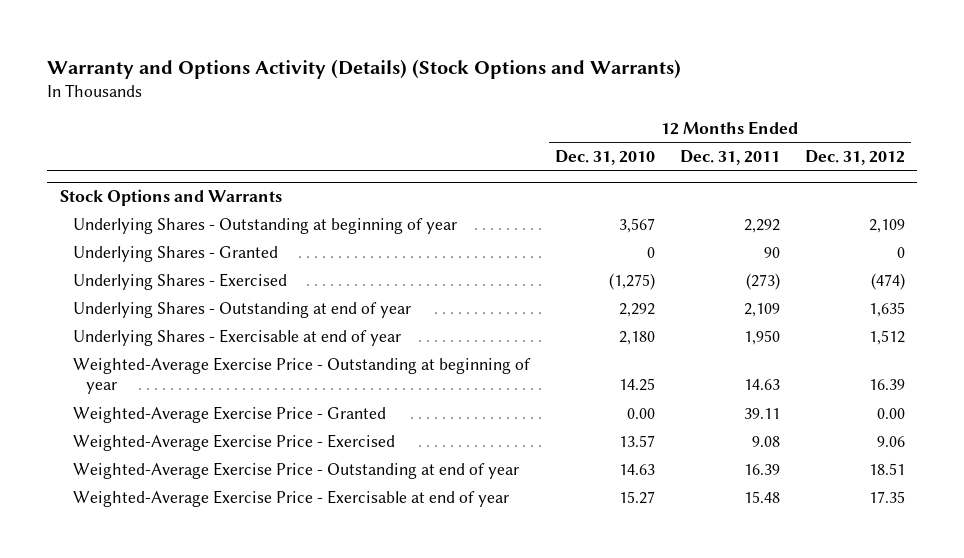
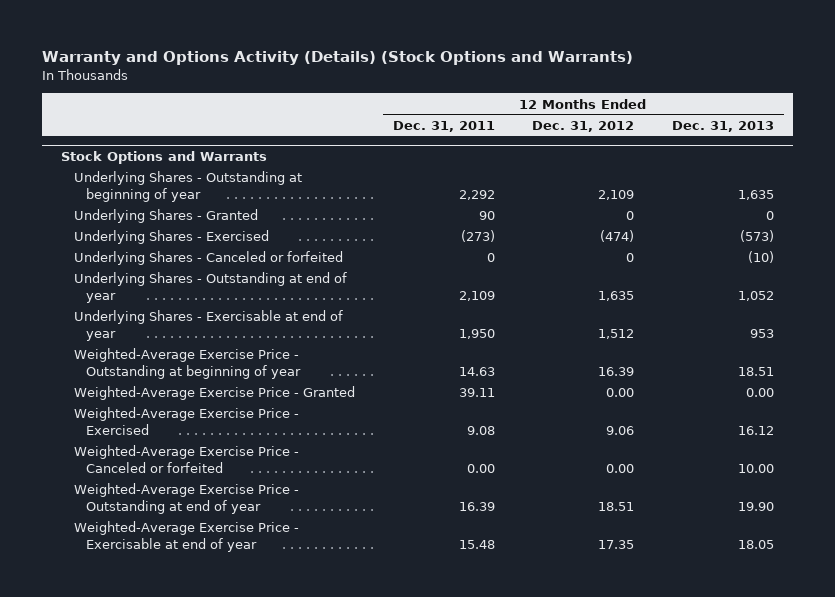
- | 12 Months Ended Dec. 31, 2010 | 12 Months Ended Dec. 31, 2011 | 12 Months Ended Dec. 31, 2012
+ | 12 Months Ended Dec. 31, 2011 | 12 Months Ended Dec. 31, 2012 | 12 Months Ended Dec. 31, 2013
@ Stock Options and Warrants
+ Underlying Shares - Canceled or forfeited | 0 | 0 | (10)
+ Weighted-Average Exercise Price - Canceled or forfeited | 0.00 | 0.00 | 10.00

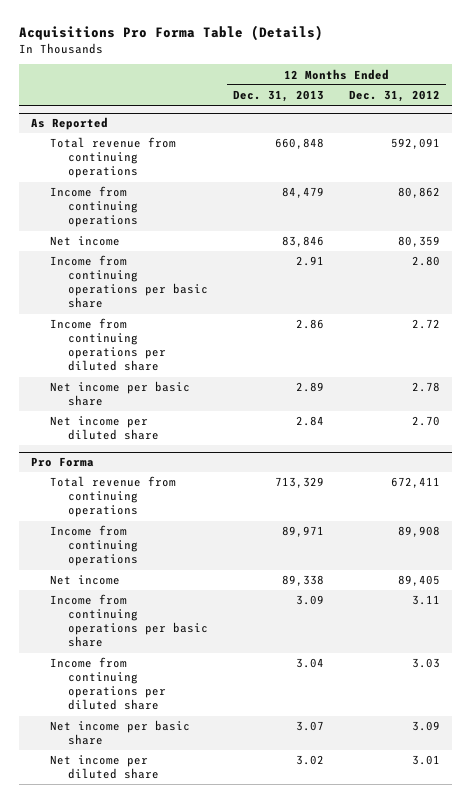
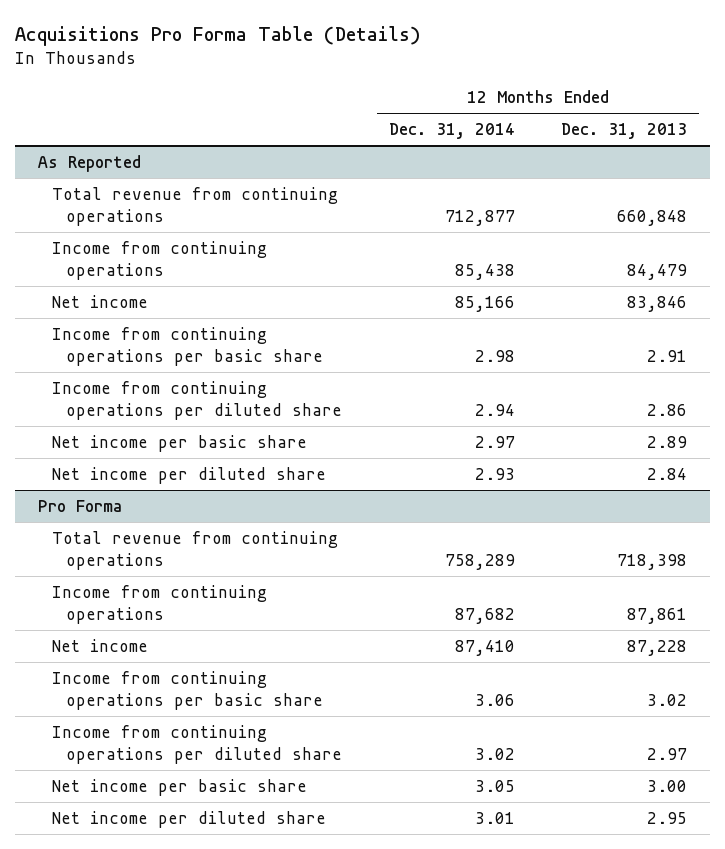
- | 12 Months Ended Dec. 31, 2013 | 12 Months Ended Dec. 31, 2012
+ | 12 Months Ended Dec. 31, 2014 | 12 Months Ended Dec. 31, 2013
@ Pro Forma
- Total revenue from continuing operations | 713,329 | 672,411
- Income from continuing operations | 89,971 | 89,908
- Net income | 89,338 | 89,405
- Income from continuing operations per basic share | 3.09 | 3.11
- Income from continuing operations per diluted share | 3.04 | 3.03
- Net income per basic share | 3.07 | 3.09
- Net income per diluted share | 3.02 | 3.01
+ Total revenue from continuing operations | 758,289 | 718,398
+ Income from continuing operations | 87,682 | 87,861
+ Net income | 87,410 | 87,228
+ Income from continuing operations per basic share | 3.06 | 3.02
+ Income from continuing operations per diluted share | 3.02 | 2.97
+ Net income per basic share | 3.05 | 3.00
+ Net income per diluted share | 3.01 | 2.95

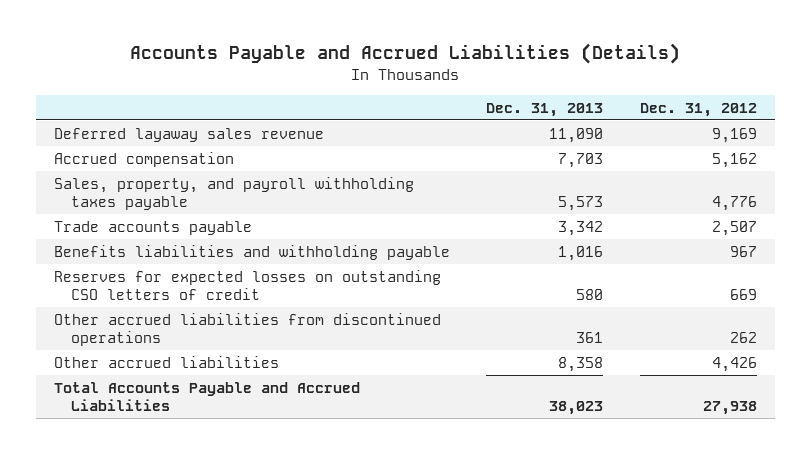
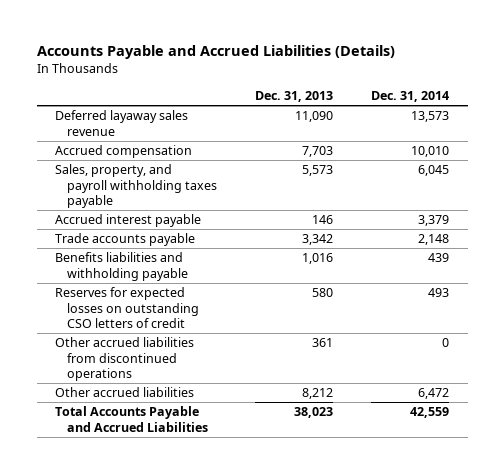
- | Dec. 31, 2013 | Dec. 31, 2012
+ | Dec. 31, 2013 | Dec. 31, 2014
+ Accrued interest payable | 146 | 3,379
- Other accrued liabilities | 8,358 | 4,426
+ Other accrued liabilities | 8,212 | 6,472

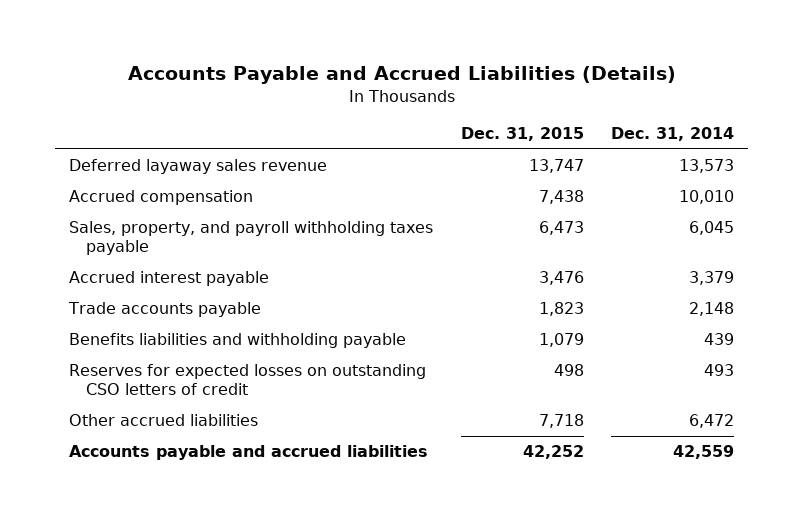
- | Dec. 31, 2013 | Dec. 31, 2014
+ | Dec. 31, 2015 | Dec. 31, 2014
- Other accrued liabilities from discontinued operations | 361 | 0
- Total Accounts Payable and Accrued Liabilities | 38,023 | 42,559
+ Accounts payable and accrued liabilities | 42,252 | 42,559

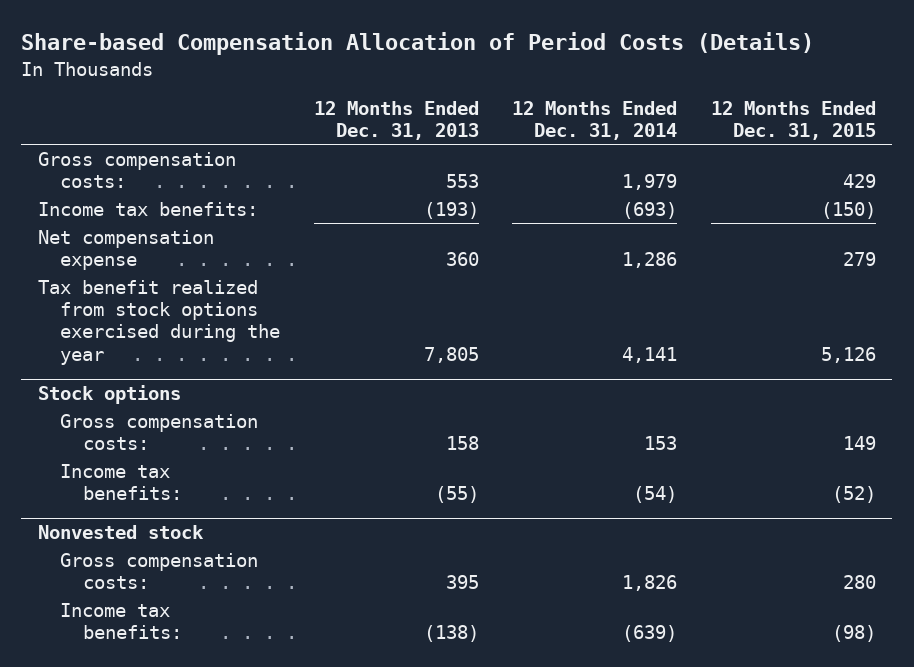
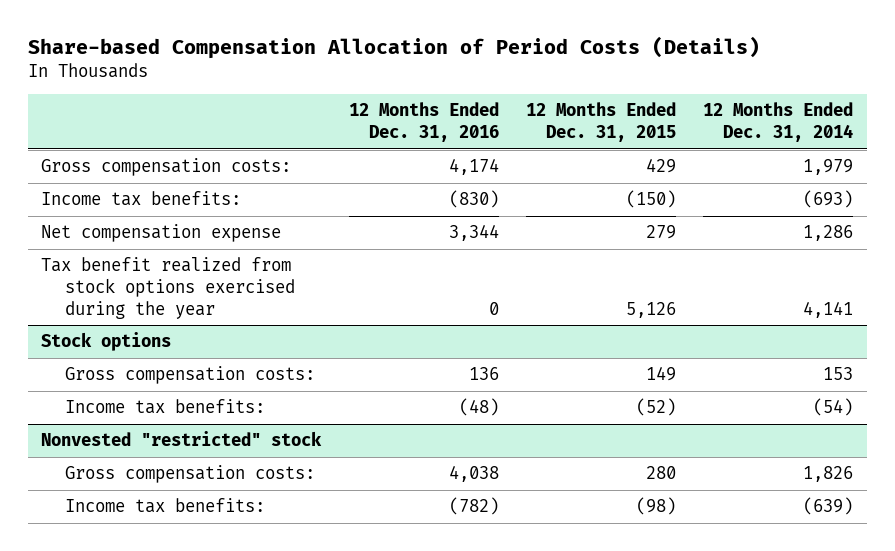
- | 12 Months Ended Dec. 31, 2013 | 12 Months Ended Dec. 31, 2014 | 12 Months Ended Dec. 31, 2015
+ | 12 Months Ended Dec. 31, 2016 | 12 Months Ended Dec. 31, 2015 | 12 Months Ended Dec. 31, 2014
- Nonvested stock
+ Nonvested "restricted" stock

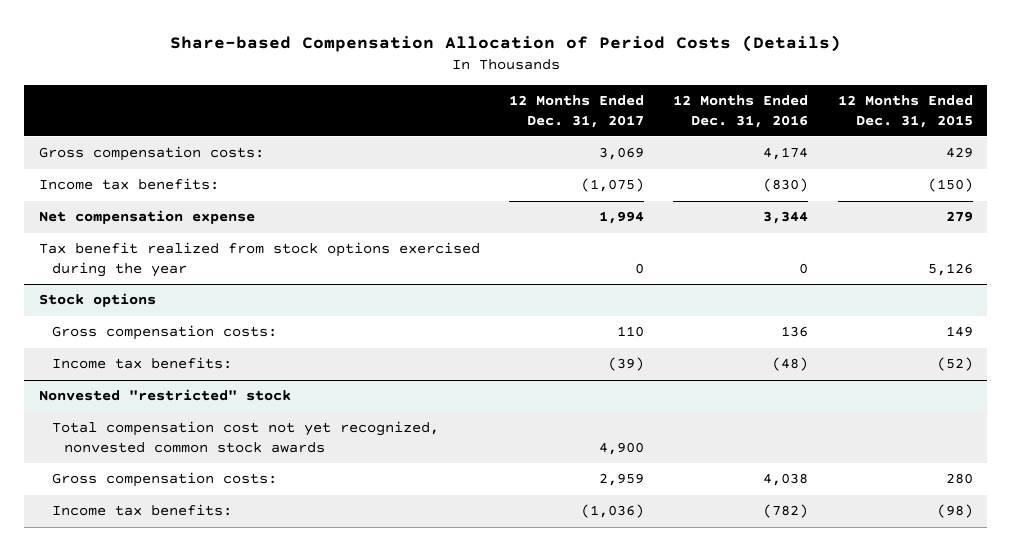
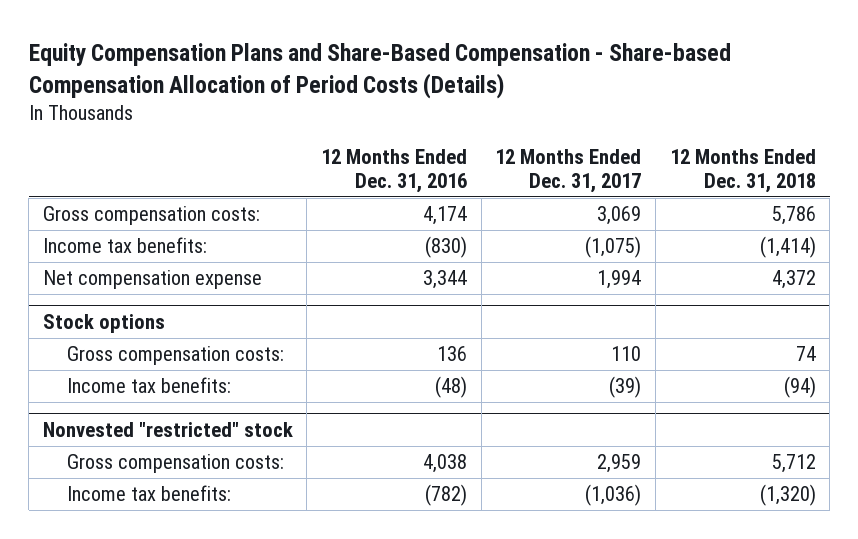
- Share-based Compensation Allocation of Period Costs (Details)
+ Equity Compensation Plans and Share-Based Compensation - Share-based Compensation Allocation of Period Costs (Details)
- | 12 Months Ended Dec. 31, 2017 | 12 Months Ended Dec. 31, 2016 | 12 Months Ended Dec. 31, 2015
+ | 12 Months Ended Dec. 31, 2016 | 12 Months Ended Dec. 31, 2017 | 12 Months Ended Dec. 31, 2018
- Tax benefit realized from stock options exercised during the year | 0 | 0 | 5,126
@ Nonvested "restricted" stock
- Total compensation cost not yet recognized, nonvested common stock awards | 4,900 | |

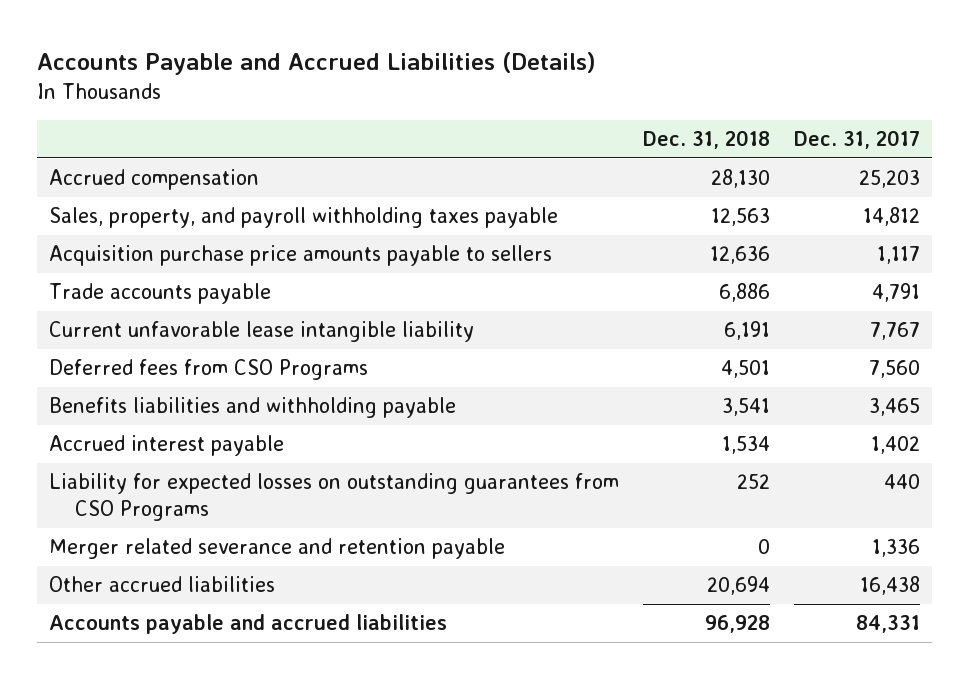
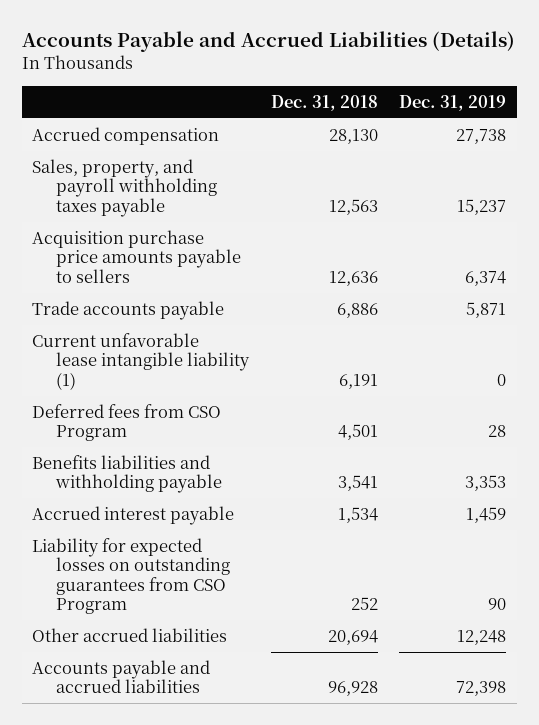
- | Dec. 31, 2018 | Dec. 31, 2017
+ | Dec. 31, 2018 | Dec. 31, 2019
- Current unfavorable lease intangible liability | 6,191 | 7,767
- Deferred fees from CSO Programs | 4,501 | 7,560
+ Current unfavorable lease intangible liability (1) | 6,191 | 0
+ Deferred fees from CSO Program | 4,501 | 28
- Liability for expected losses on outstanding guarantees from CSO Programs | 252 | 440
- Merger related severance and retention payable | 0 | 1,336
+ Liability for expected losses on outstanding guarantees from CSO Program | 252 | 90

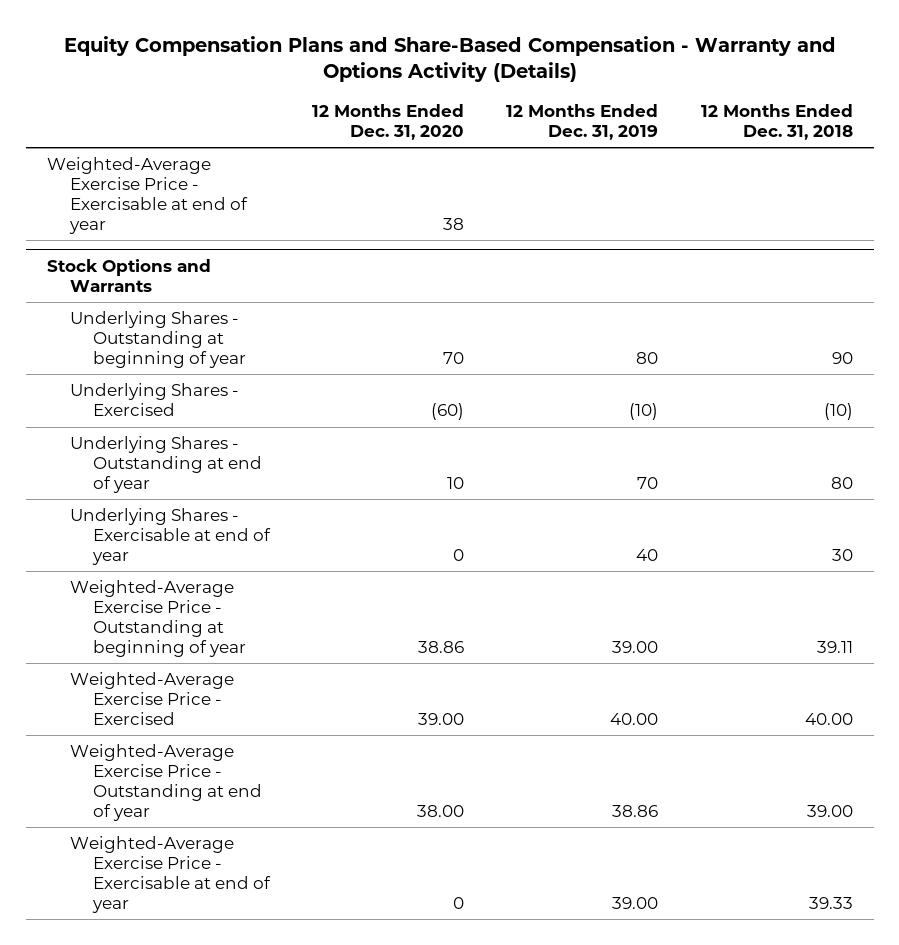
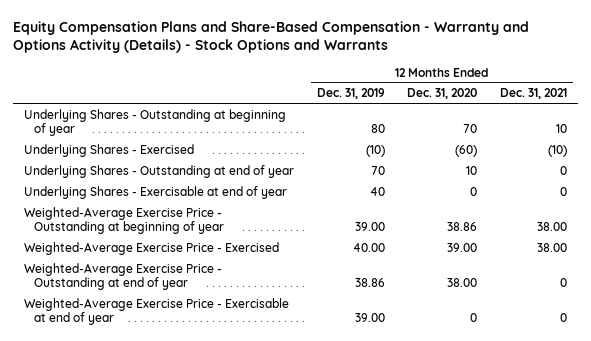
- Equity Compensation Plans and Share-Based Compensation - Warranty and Options Activity (Details)
+ Equity Compensation Plans and Share-Based Compensation - Warranty and Options Activity (Details) - Stock Options and Warrants
- | 12 Months Ended Dec. 31, 2020 | 12 Months Ended Dec. 31, 2019 | 12 Months Ended Dec. 31, 2018
+ | 12 Months Ended Dec. 31, 2019 | 12 Months Ended Dec. 31, 2020 | 12 Months Ended Dec. 31, 2021
- Weighted-Average Exercise Price - Exercisable at end of year | 38 | |
- Stock Options and Warrants

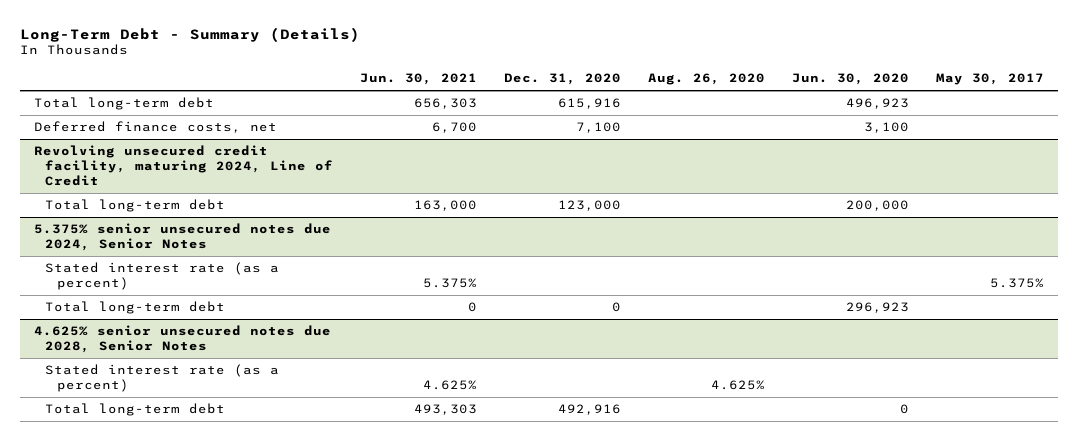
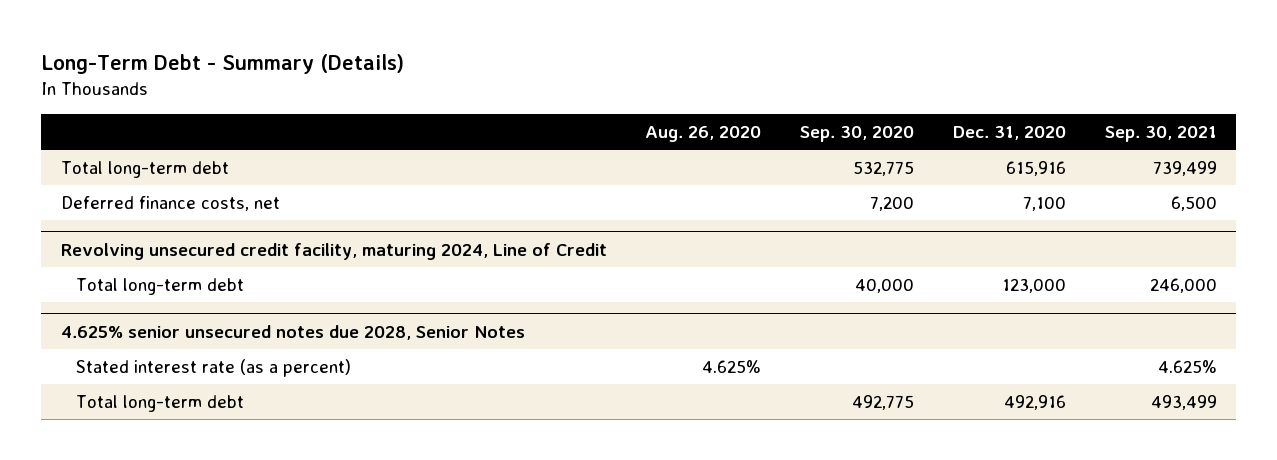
- | Jun. 30, 2021 | Dec. 31, 2020 | Aug. 26, 2020 | Jun. 30, 2020 | May 30, 2017
+ | Aug. 26, 2020 | Sep. 30, 2020 | Dec. 31, 2020 | Sep. 30, 2021
- 5.375% senior unsecured notes due 2024, Senior Notes
- Stated interest rate (as a percent) | 5.375% | | | | 5.375%
- Total long-term debt | 0 | 0 | | 296,923 |

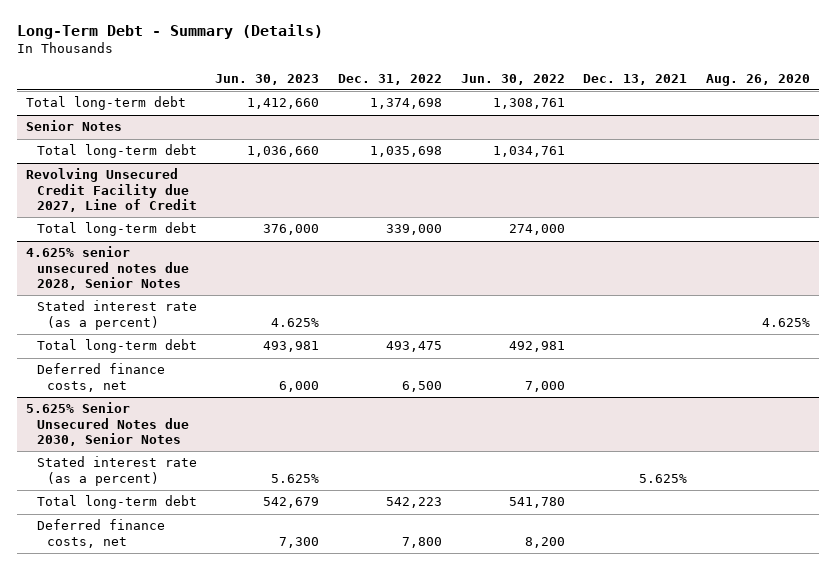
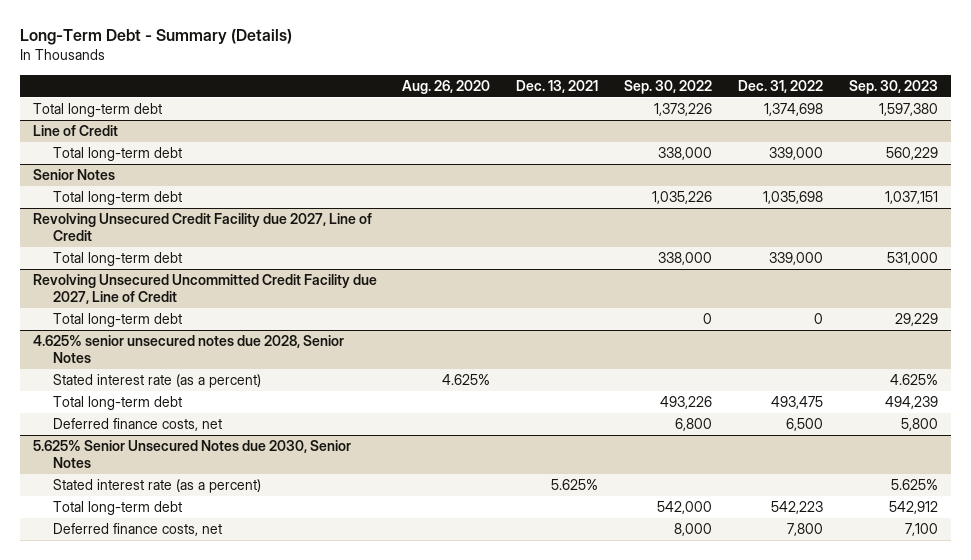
- | Jun. 30, 2023 | Dec. 31, 2022 | Jun. 30, 2022 | Dec. 13, 2021 | Aug. 26, 2020
+ | Aug. 26, 2020 | Dec. 13, 2021 | Sep. 30, 2022 | Dec. 31, 2022 | Sep. 30, 2023
+ Line of Credit
+ Total long-term debt | | | 338,000 | 339,000 | 560,229
+ Revolving Unsecured Uncommitted Credit Facility due 2027, Line of Credit
+ Total long-term debt | | | 0 | 0 | 29,229

